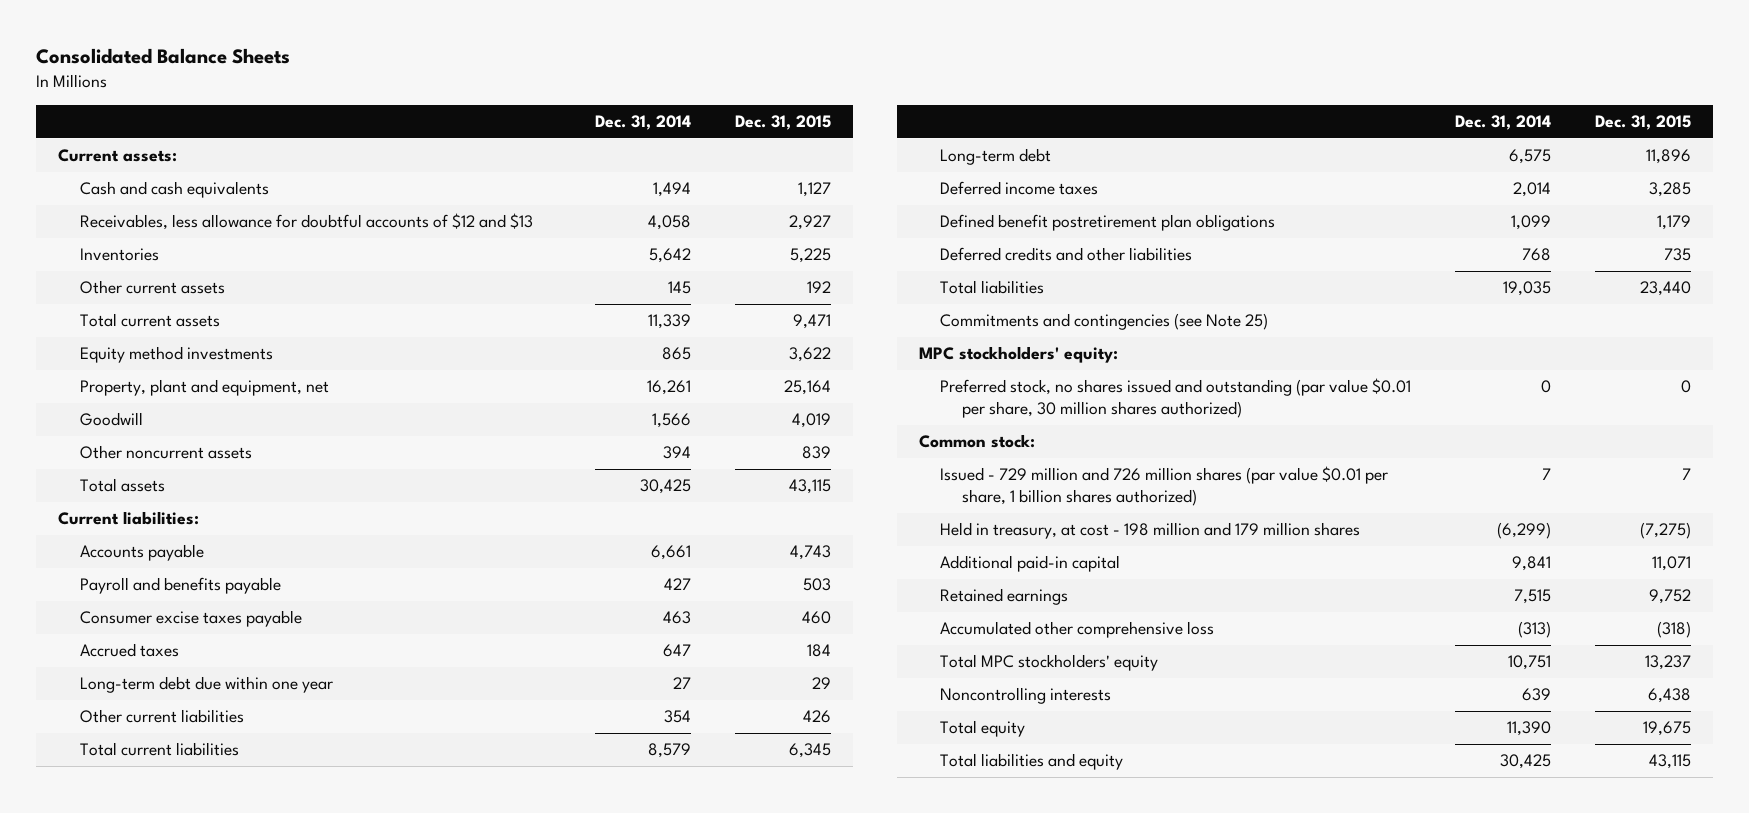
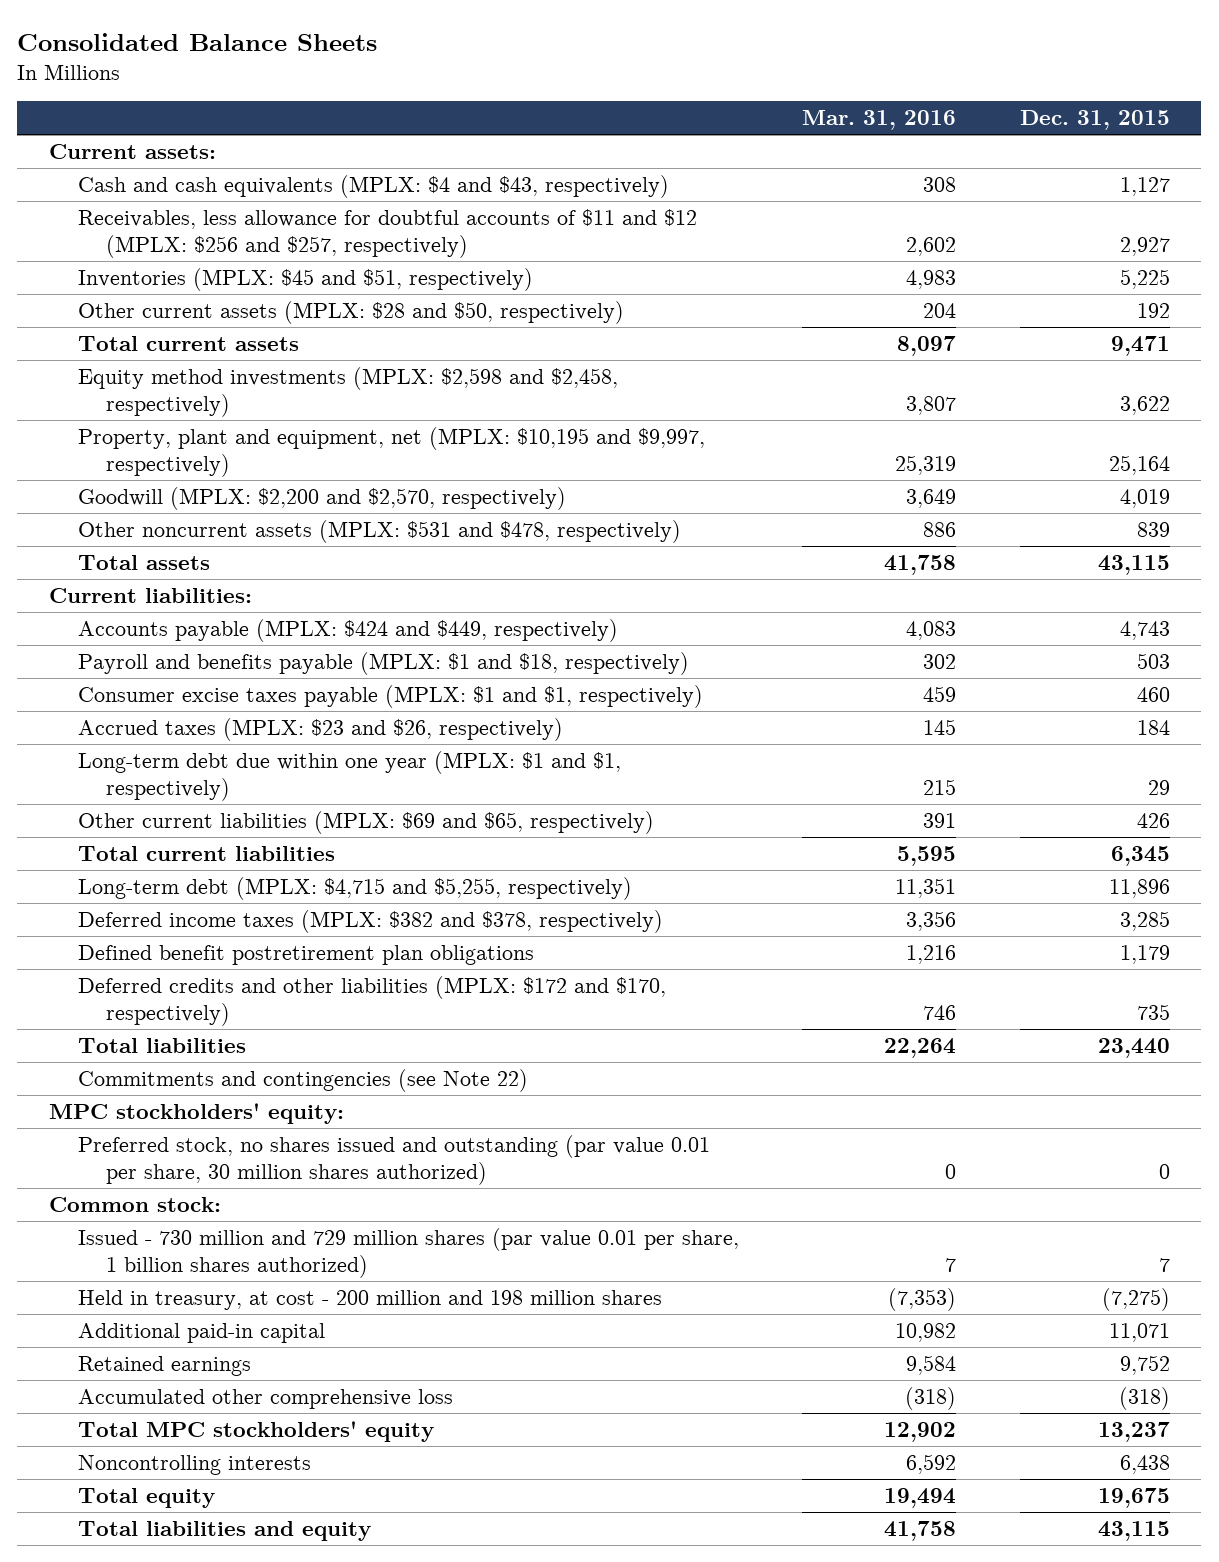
- | Dec. 31, 2014 | Dec. 31, 2015
+ | Mar. 31, 2016 | Dec. 31, 2015
- Cash and cash equivalents | 1,494 | 1,127
- Receivables, less allowance for doubtful accounts of $12 and $13 | 4,058 | 2,927
- Inventories | 5,642 | 5,225
- Other current assets | 145 | 192
+ Cash and cash equivalents (MPLX: $4 and $43, respectively) | 308 | 1,127
+ Receivables, less allowance for doubtful accounts of $11 and $12 (MPLX: $256 and $257, respectively) | 2,602 | 2,927
+ Inventories (MPLX: $45 and $51, respectively) | 4,983 | 5,225
+ Other current assets (MPLX: $28 and $50, respectively) | 204 | 192
- Equity method investments | 865 | 3,622
- Property, plant and equipment, net | 16,261 | 25,164
- Goodwill | 1,566 | 4,019
- Other noncurrent assets | 394 | 839
+ Equity method investments (MPLX: $2,598 and $2,458, respectively) | 3,807 | 3,622
+ Property, plant and equipment, net (MPLX: $10,195 and $9,997, respectively) | 25,319 | 25,164
+ Goodwill (MPLX: $2,200 and $2,570, respectively) | 3,649 | 4,019
+ Other noncurrent assets (MPLX: $531 and $478, respectively) | 886 | 839
- Accounts payable | 6,661 | 4,743
- Payroll and benefits payable | 427 | 503
- Consumer excise taxes payable | 463 | 460
- Accrued taxes | 647 | 184
- Long-term debt due within one year | 27 | 29
- Other current liabilities | 354 | 426
+ Accounts payable (MPLX: $424 and $449, respectively) | 4,083 | 4,743
+ Payroll and benefits payable (MPLX: $1 and $18, respectively) | 302 | 503
+ Consumer excise taxes payable (MPLX: $1 and $1, respectively) | 459 | 460
+ Accrued taxes (MPLX: $23 and $26, respectively) | 145 | 184
+ Long-term debt due within one year (MPLX: $1 and $1, respectively) | 215 | 29
+ Other current liabilities (MPLX: $69 and $65, respectively) | 391 | 426
- Long-term debt | 6,575 | 11,896
- Deferred income taxes | 2,014 | 3,285
+ Long-term debt (MPLX: $4,715 and $5,255, respectively) | 11,351 | 11,896
+ Deferred income taxes (MPLX: $382 and $378, respectively) | 3,356 | 3,285
- Deferred credits and other liabilities | 768 | 735
+ Deferred credits and other liabilities (MPLX: $172 and $170, respectively) | 746 | 735
- Commitments and contingencies (see Note 25)
+ Commitments and contingencies (see Note 22)
- Preferred stock, no shares issued and outstanding (par value $0.01 per share, 30 million shares authorized) | 0 | 0
+ Preferred stock, no shares issued and outstanding (par value 0.01 per share, 30 million shares authorized) | 0 | 0
- Issued - 729 million and 726 million shares (par value $0.01 per share, 1 billion shares authorized) | 7 | 7
- Held in treasury, at cost - 198 million and 179 million shares | (6,299) | (7,275)
+ Issued - 730 million and 729 million shares (par value 0.01 per share, 1 billion shares authorized) | 7 | 7
+ Held in treasury, at cost - 200 million and 198 million shares | (7,353) | (7,275)

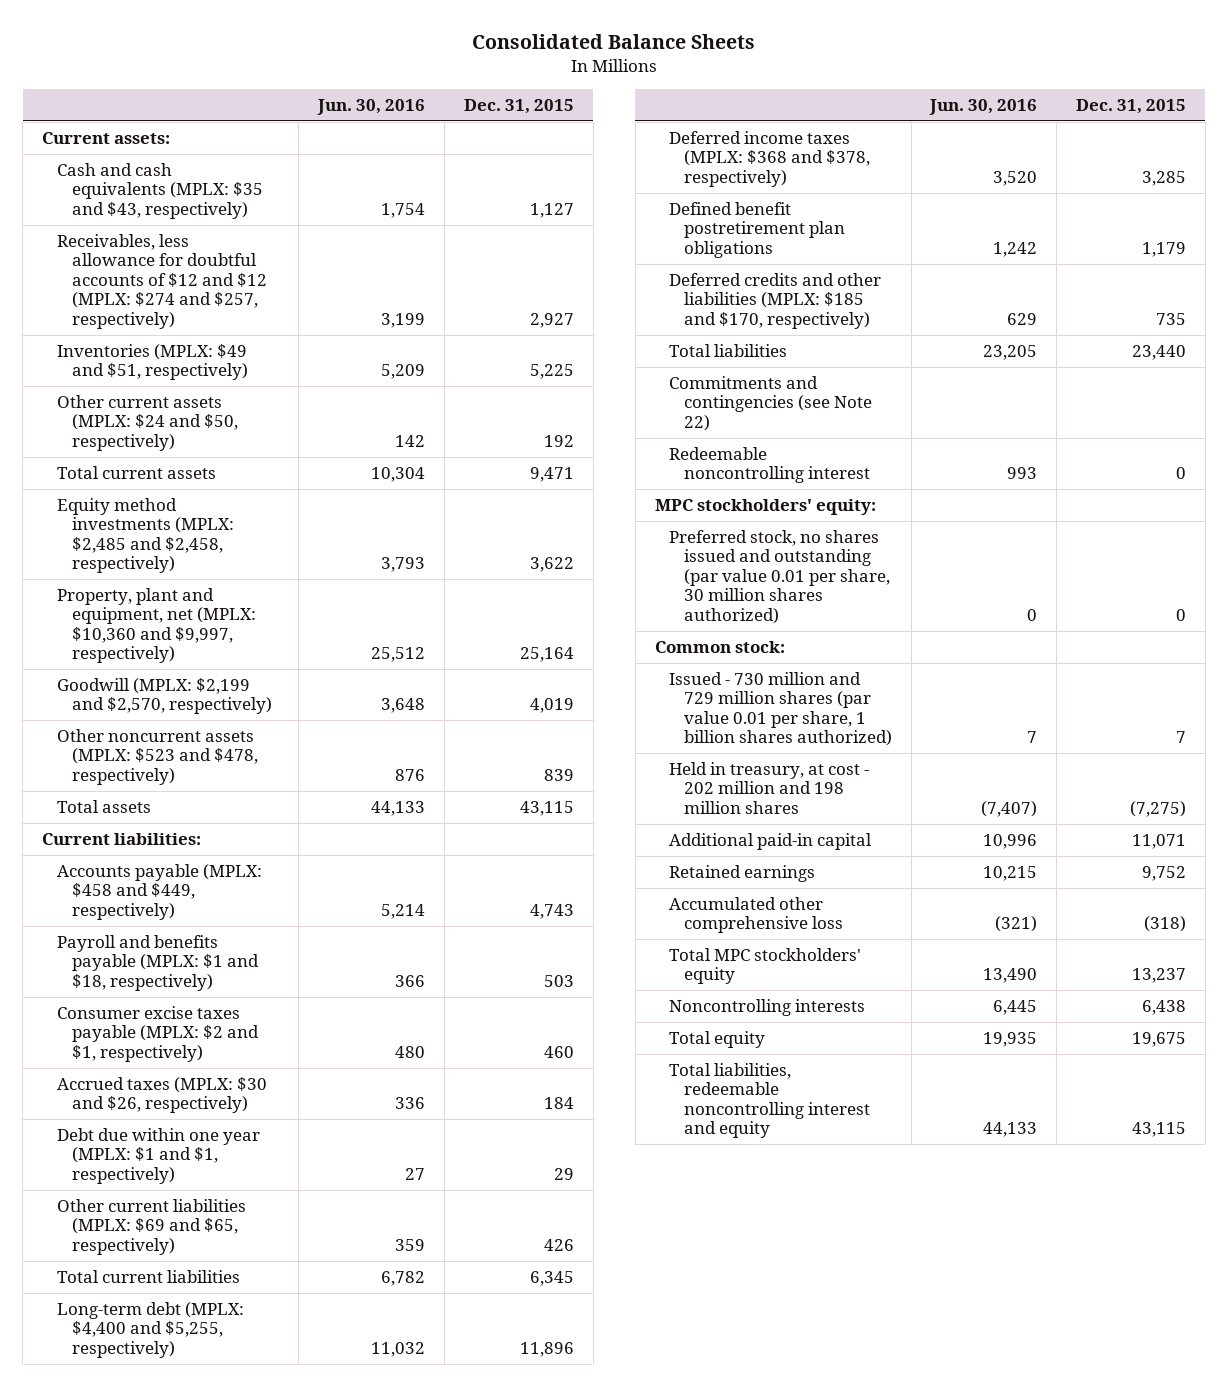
- | Mar. 31, 2016 | Dec. 31, 2015
+ | Jun. 30, 2016 | Dec. 31, 2015
- Cash and cash equivalents (MPLX: $4 and $43, respectively) | 308 | 1,127
- Receivables, less allowance for doubtful accounts of $11 and $12 (MPLX: $256 and $257, respectively) | 2,602 | 2,927
- Inventories (MPLX: $45 and $51, respectively) | 4,983 | 5,225
- Other current assets (MPLX: $28 and $50, respectively) | 204 | 192
+ Cash and cash equivalents (MPLX: $35 and $43, respectively) | 1,754 | 1,127
+ Receivables, less allowance for doubtful accounts of $12 and $12 (MPLX: $274 and $257, respectively) | 3,199 | 2,927
+ Inventories (MPLX: $49 and $51, respectively) | 5,209 | 5,225
+ Other current assets (MPLX: $24 and $50, respectively) | 142 | 192
- Equity method investments (MPLX: $2,598 and $2,458, respectively) | 3,807 | 3,622
- Property, plant and equipment, net (MPLX: $10,195 and $9,997, respectively) | 25,319 | 25,164
- Goodwill (MPLX: $2,200 and $2,570, respectively) | 3,649 | 4,019
- Other noncurrent assets (MPLX: $531 and $478, respectively) | 886 | 839
+ Equity method investments (MPLX: $2,485 and $2,458, respectively) | 3,793 | 3,622
+ Property, plant and equipment, net (MPLX: $10,360 and $9,997, respectively) | 25,512 | 25,164
+ Goodwill (MPLX: $2,199 and $2,570, respectively) | 3,648 | 4,019
+ Other noncurrent assets (MPLX: $523 and $478, respectively) | 876 | 839
- Accounts payable (MPLX: $424 and $449, respectively) | 4,083 | 4,743
+ Accounts payable (MPLX: $458 and $449, respectively) | 5,214 | 4,743
- Consumer excise taxes payable (MPLX: $1 and $1, respectively) | 459 | 460
- Accrued taxes (MPLX: $23 and $26, respectively) | 145 | 184
- Long-term debt due within one year (MPLX: $1 and $1, respectively) | 215 | 29
+ Consumer excise taxes payable (MPLX: $2 and $1, respectively) | 480 | 460
+ Accrued taxes (MPLX: $30 and $26, respectively) | 336 | 184
+ Debt due within one year (MPLX: $1 and $1, respectively) | 27 | 29
- Long-term debt (MPLX: $4,715 and $5,255, respectively) | 11,351 | 11,896
- Deferred income taxes (MPLX: $382 and $378, respectively) | 3,356 | 3,285
+ Long-term debt (MPLX: $4,400 and $5,255, respectively) | 11,032 | 11,896
+ Deferred income taxes (MPLX: $368 and $378, respectively) | 3,520 | 3,285
- Deferred credits and other liabilities (MPLX: $172 and $170, respectively) | 746 | 735
+ Deferred credits and other liabilities (MPLX: $185 and $170, respectively) | 629 | 735
+ Redeemable noncontrolling interest | 993 | 0
- Held in treasury, at cost - 200 million and 198 million shares | (7,353) | (7,275)
+ Held in treasury, at cost - 202 million and 198 million shares | (7,407) | (7,275)
- Total liabilities and equity | 41,758 | 43,115
+ Total liabilities, redeemable noncontrolling interest and equity | 44,133 | 43,115

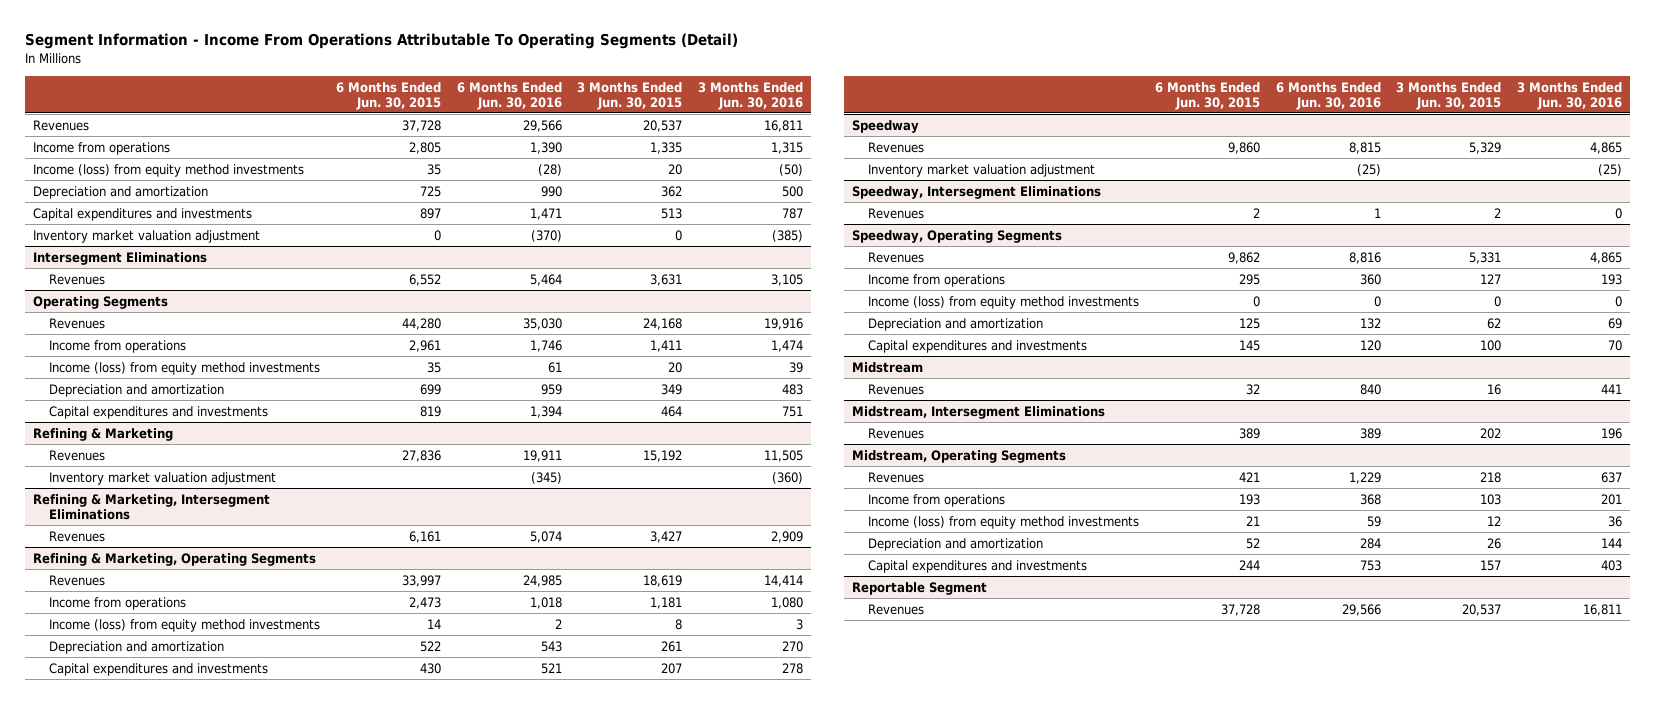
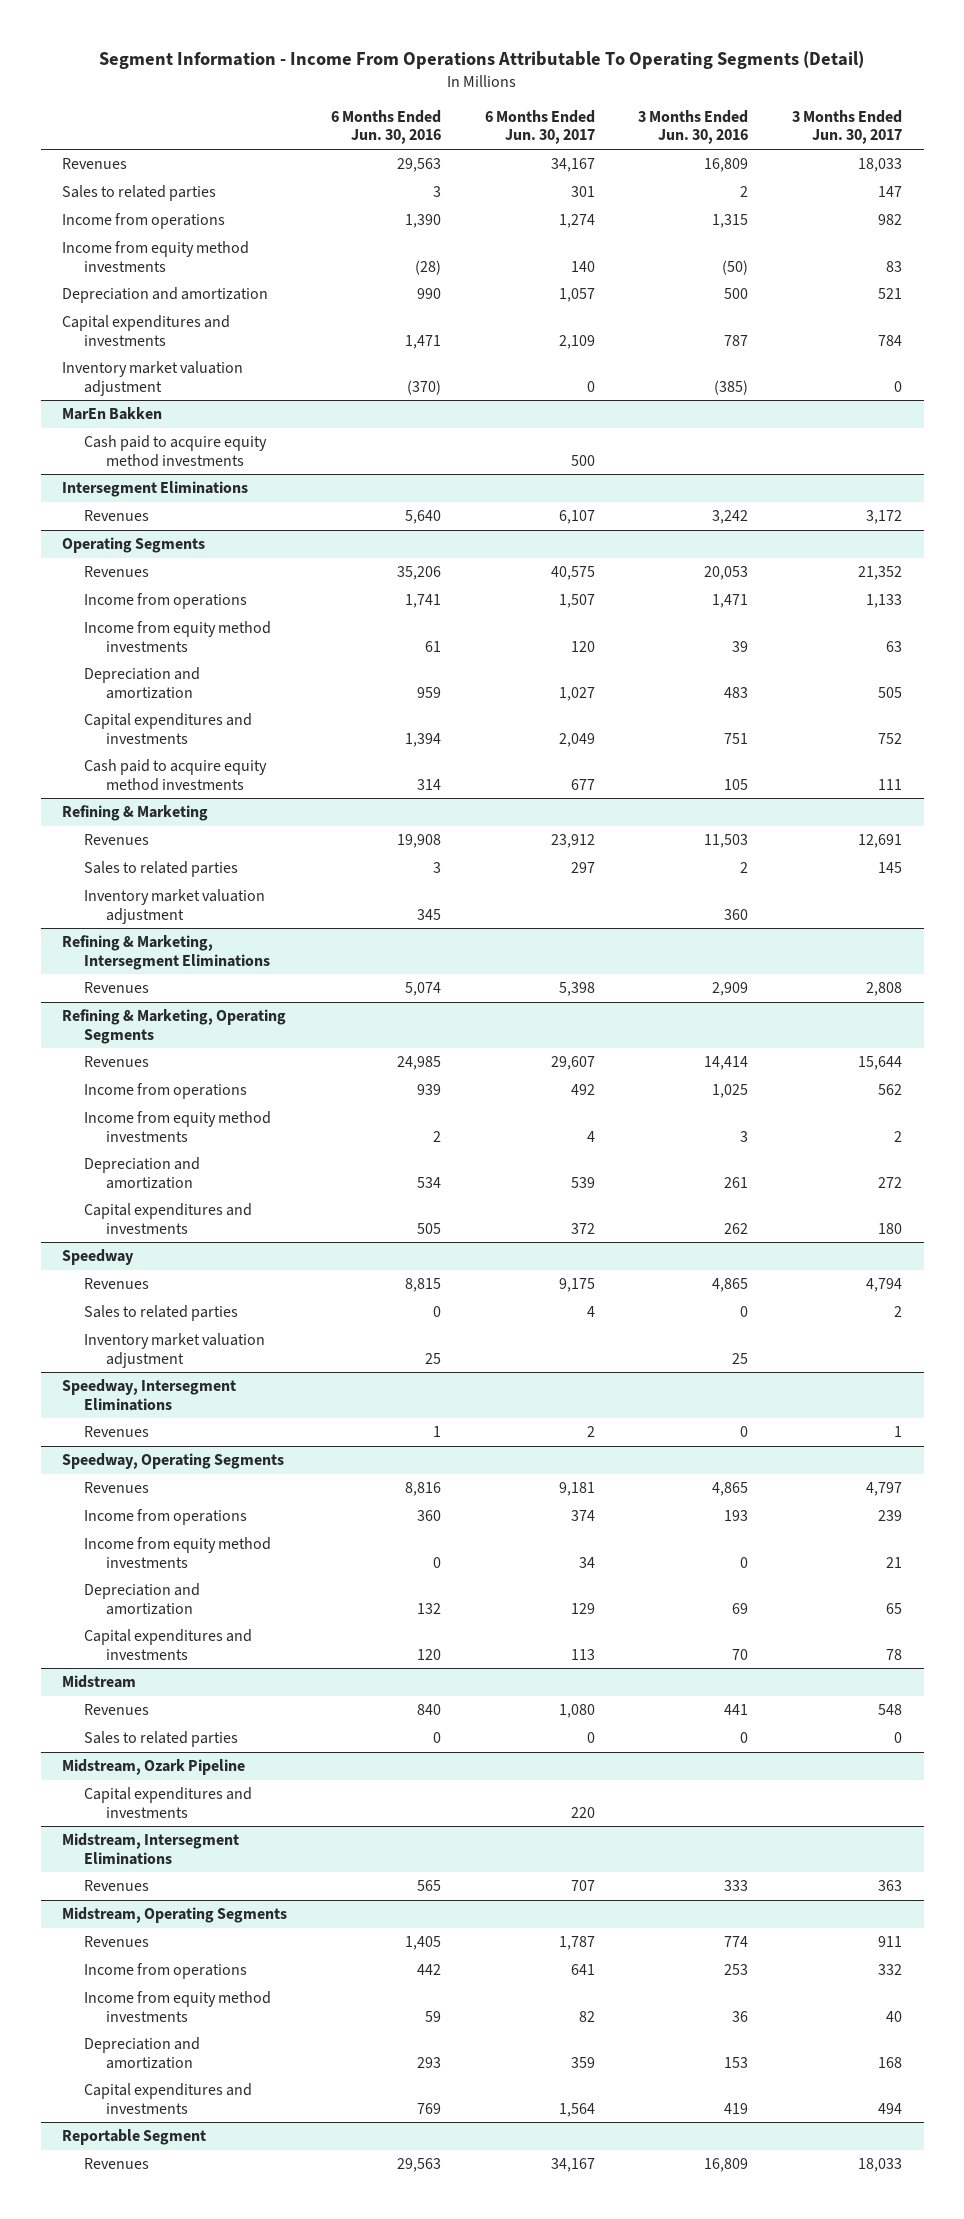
- | 6 Months Ended Jun. 30, 2015 | 6 Months Ended Jun. 30, 2016 | 3 Months Ended Jun. 30, 2015 | 3 Months Ended Jun. 30, 2016
+ | 6 Months Ended Jun. 30, 2016 | 6 Months Ended Jun. 30, 2017 | 3 Months Ended Jun. 30, 2016 | 3 Months Ended Jun. 30, 2017
- Revenues | 37,728 | 29,566 | 20,537 | 16,811
+ Revenues | 29,563 | 34,167 | 16,809 | 18,033
+ Sales to related parties | 3 | 301 | 2 | 147
- Income (loss) from equity method investments | 35 | (28) | 20 | (50)
+ Income from equity method investments | (28) | 140 | (50) | 83
+ MarEn Bakken
+ Cash paid to acquire equity method investments | | 500 | |
@ Intersegment Eliminations
- Revenues | 6,552 | 5,464 | 3,631 | 3,105
+ Revenues | 5,640 | 6,107 | 3,242 | 3,172
@ Operating Segments
- Revenues | 44,280 | 35,030 | 24,168 | 19,916
- Income from operations | 2,961 | 1,746 | 1,411 | 1,474
- Income (loss) from equity method investments | 35 | 61 | 20 | 39
+ Revenues | 35,206 | 40,575 | 20,053 | 21,352
+ Income from operations | 1,741 | 1,507 | 1,471 | 1,133
+ Income from equity method investments | 61 | 120 | 39 | 63
+ Cash paid to acquire equity method investments | 314 | 677 | 105 | 111
@ Refining & Marketing
- Revenues | 27,836 | 19,911 | 15,192 | 11,505
- Inventory market valuation adjustment | | (345) | | (360)
+ Revenues | 19,908 | 23,912 | 11,503 | 12,691
+ Sales to related parties | 3 | 297 | 2 | 145
+ Inventory market valuation adjustment | 345 | | 360 |
@ Refining & Marketing, Operating Segments
- Income from operations | 2,473 | 1,018 | 1,181 | 1,080
- Income (loss) from equity method investments | 14 | 2 | 8 | 3
- Depreciation and amortization | 522 | 543 | 261 | 270
- Capital expenditures and investments | 430 | 521 | 207 | 278
+ Income from operations | 939 | 492 | 1,025 | 562
+ Income from equity method investments | 2 | 4 | 3 | 2
+ Depreciation and amortization | 534 | 539 | 261 | 272
+ Capital expenditures and investments | 505 | 372 | 262 | 180
@ Speedway
- Inventory market valuation adjustment | | (25) | | (25)
+ Sales to related parties | 0 | 4 | 0 | 2
+ Inventory market valuation adjustment | 25 | | 25 |
@ Speedway, Operating Segments
- Income (loss) from equity method investments | 0 | 0 | 0 | 0
+ Income from equity method investments | 0 | 34 | 0 | 21
@ Midstream
+ Sales to related parties | 0 | 0 | 0 | 0
+ Midstream, Ozark Pipeline
+ Capital expenditures and investments | | 220 | |
@ Midstream, Intersegment Eliminations
- Revenues | 389 | 389 | 202 | 196
+ Revenues | 565 | 707 | 333 | 363
@ Midstream, Operating Segments
- Revenues | 421 | 1,229 | 218 | 637
- Income from operations | 193 | 368 | 103 | 201
- Income (loss) from equity method investments | 21 | 59 | 12 | 36
- Depreciation and amortization | 52 | 284 | 26 | 144
- Capital expenditures and investments | 244 | 753 | 157 | 403
+ Revenues | 1,405 | 1,787 | 774 | 911
+ Income from operations | 442 | 641 | 253 | 332
+ Income from equity method investments | 59 | 82 | 36 | 40
+ Depreciation and amortization | 293 | 359 | 153 | 168
+ Capital expenditures and investments | 769 | 1,564 | 419 | 494
@ Reportable Segment
- Revenues | 37,728 | 29,566 | 20,537 | 16,811
+ Revenues | 29,563 | 34,167 | 16,809 | 18,033

